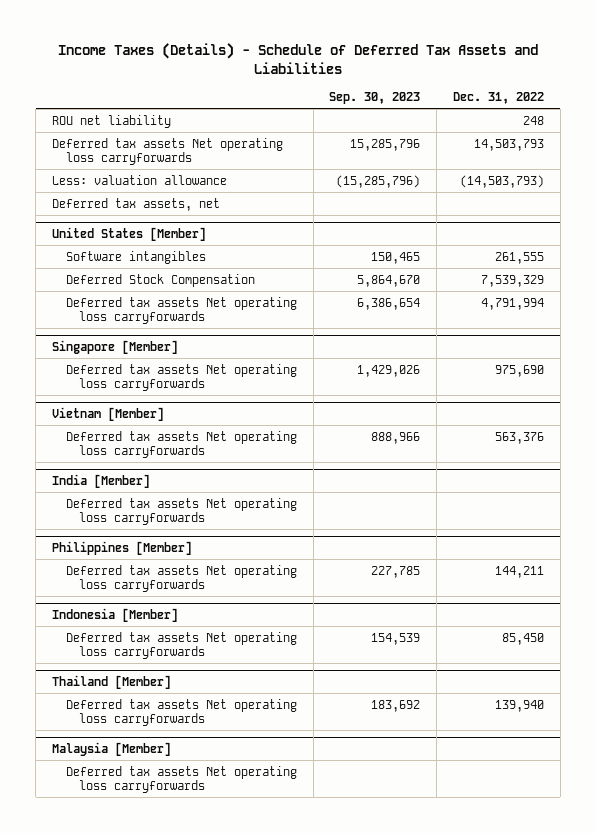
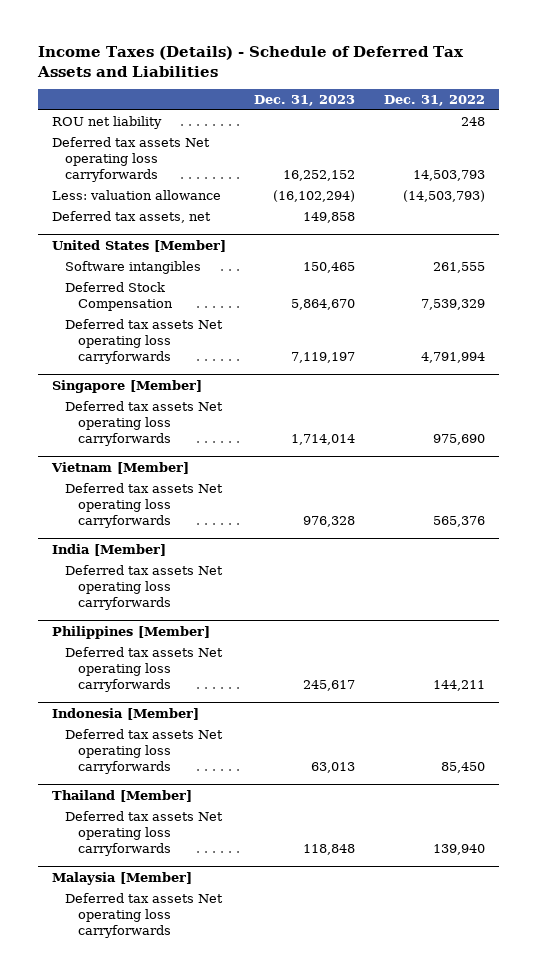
- | Sep. 30, 2023 | Dec. 31, 2022
+ | Dec. 31, 2023 | Dec. 31, 2022
@ Vietnam [Member]
- Deferred tax assets Net operating loss carryforwards | 888,966 | 563,376
+ Deferred tax assets Net operating loss carryforwards | 976,328 | 565,376

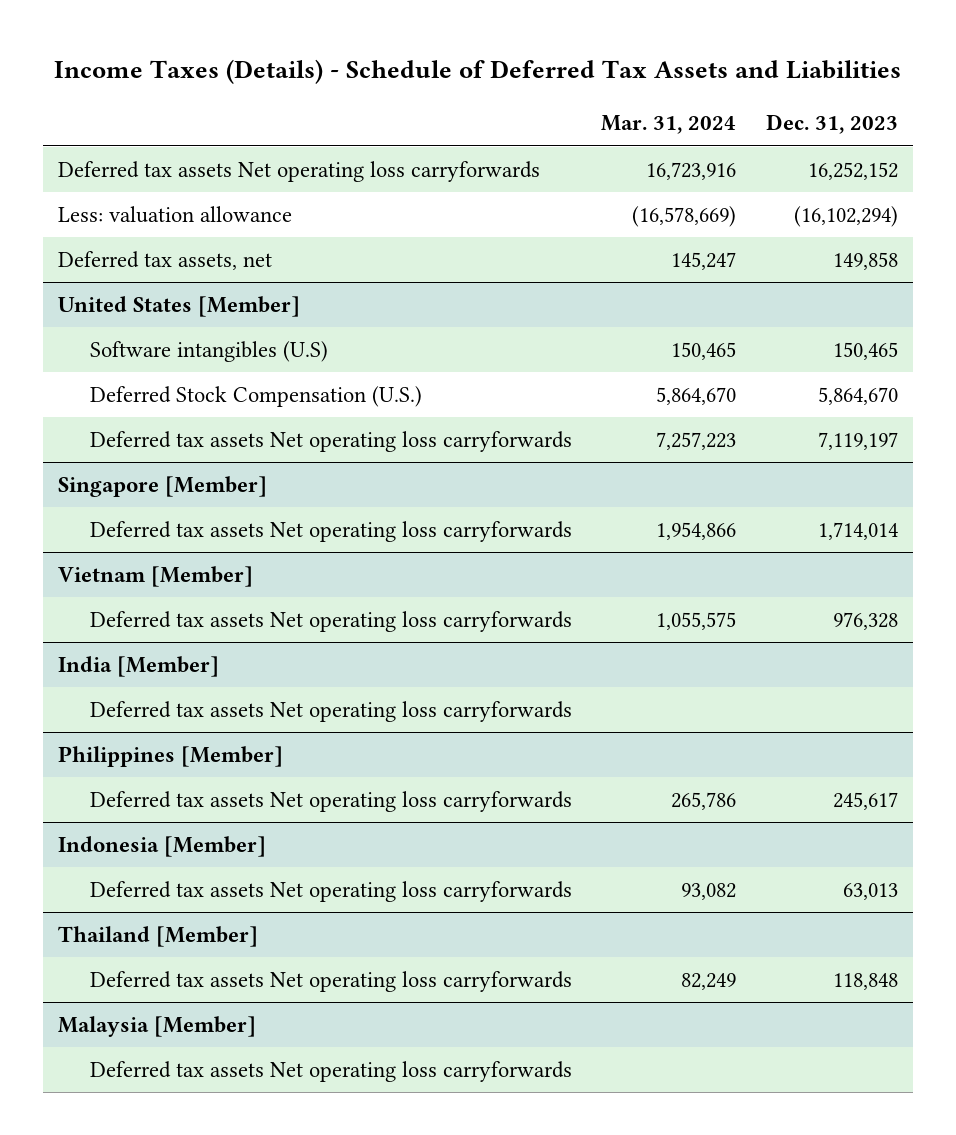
- | Dec. 31, 2023 | Dec. 31, 2022
+ | Mar. 31, 2024 | Dec. 31, 2023
- ROU net liability | | 248
@ United States [Member]
- Software intangibles | 150,465 | 261,555
- Deferred Stock Compensation | 5,864,670 | 7,539,329
+ Software intangibles (U.S) | 150,465 | 150,465
+ Deferred Stock Compensation (U.S.) | 5,864,670 | 5,864,670

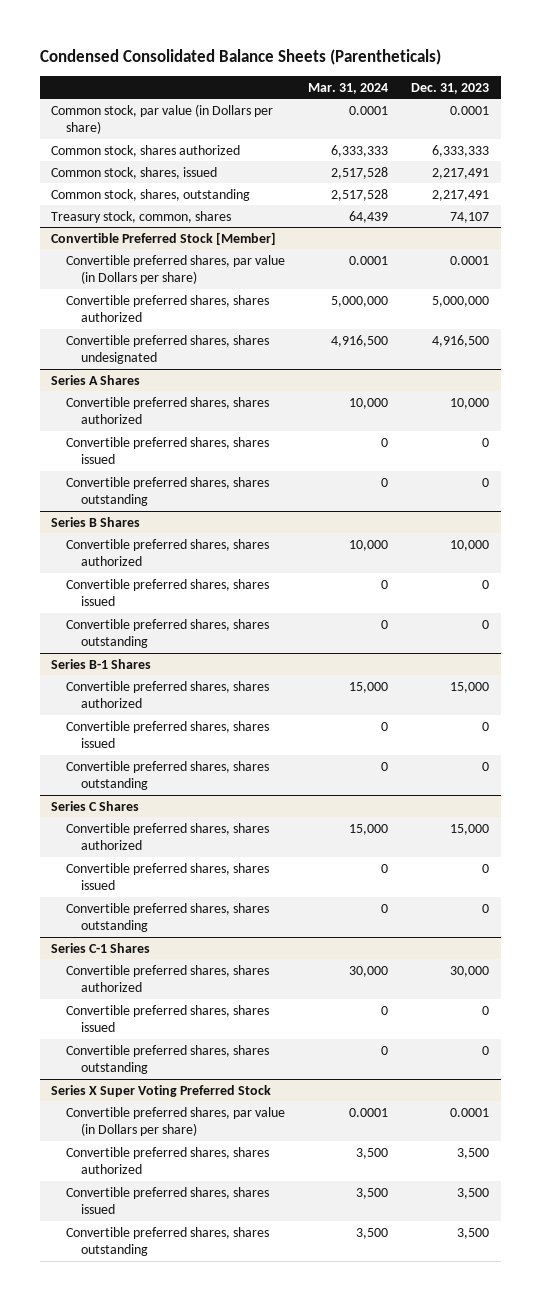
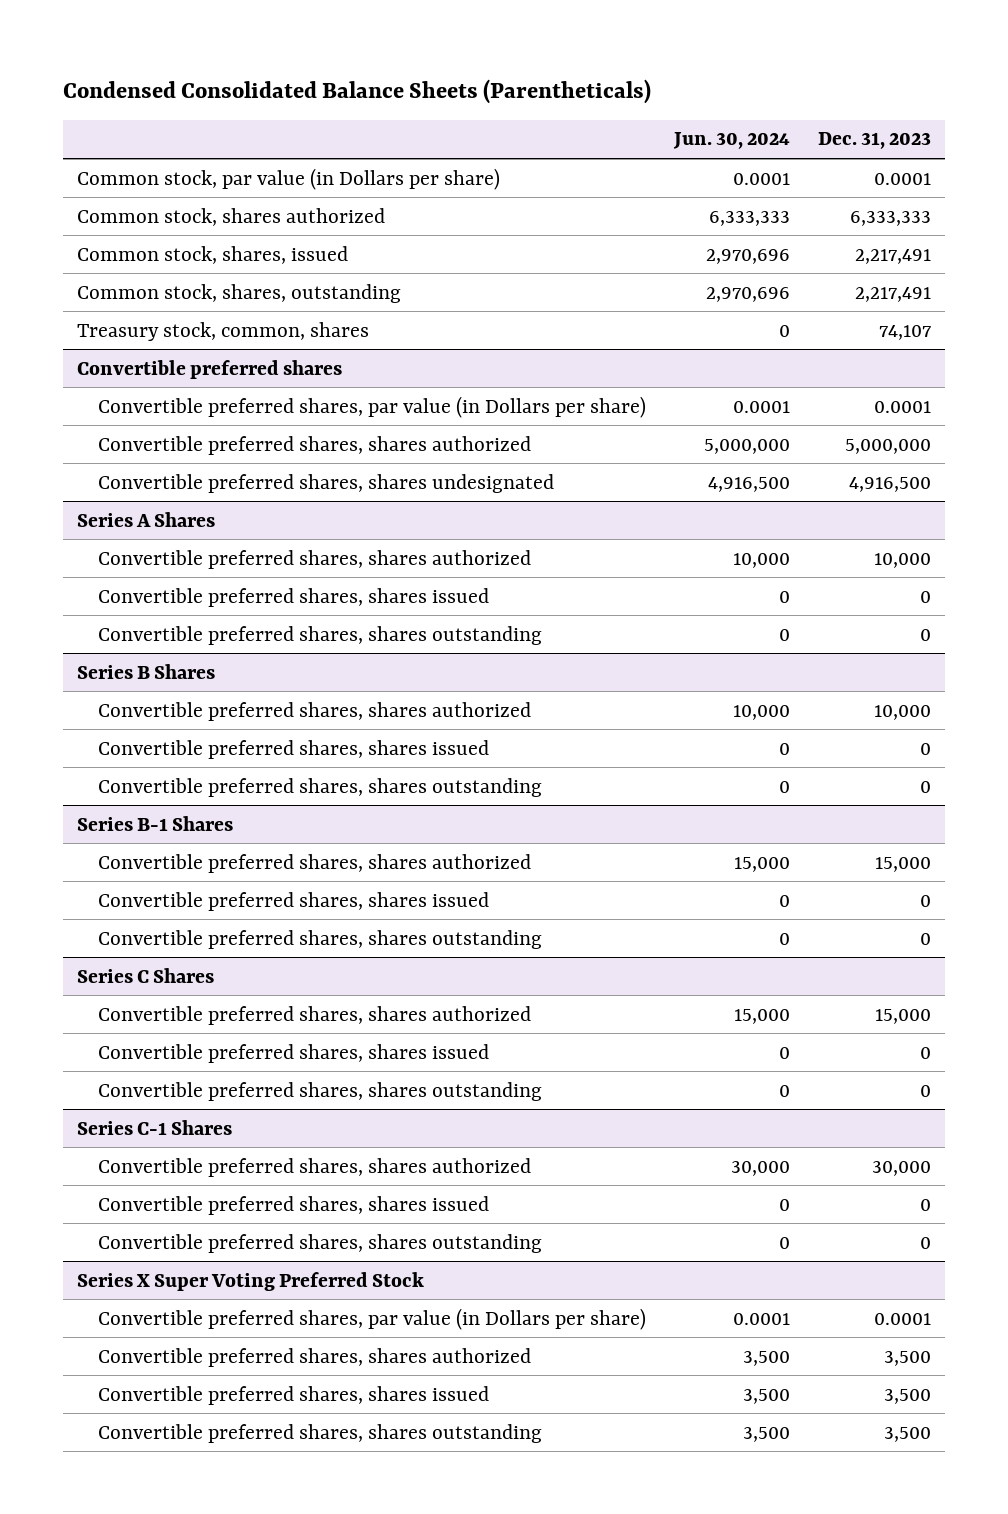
- | Mar. 31, 2024 | Dec. 31, 2023
+ | Jun. 30, 2024 | Dec. 31, 2023
- Convertible Preferred Stock [Member]
+ Convertible preferred shares

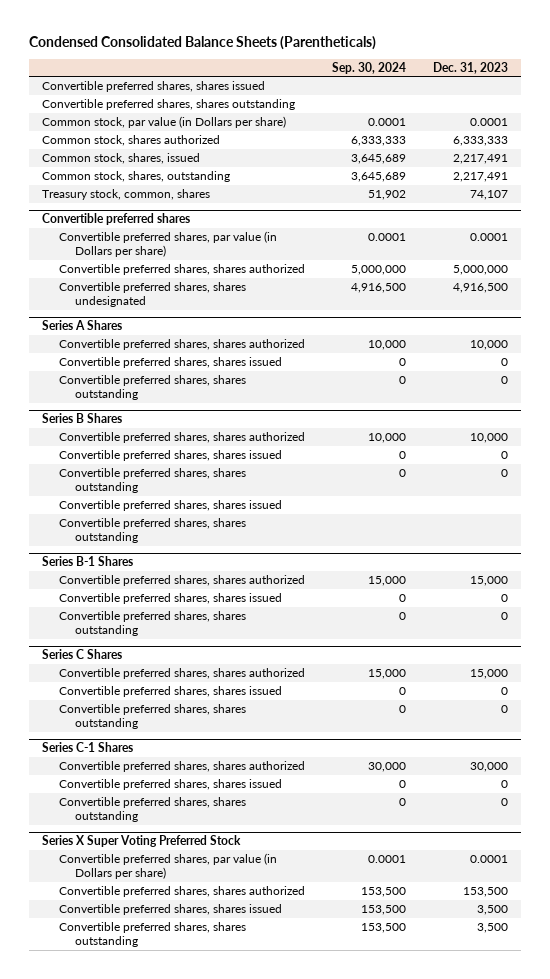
- | Jun. 30, 2024 | Dec. 31, 2023
+ | Sep. 30, 2024 | Dec. 31, 2023
+ Convertible preferred shares, shares issued
+ Convertible preferred shares, shares outstanding
@ Series B Shares
+ Convertible preferred shares, shares issued
+ Convertible preferred shares, shares outstanding
@ Series X Super Voting Preferred Stock
- Convertible preferred shares, shares authorized | 3,500 | 3,500
+ Convertible preferred shares, shares authorized | 153,500 | 153,500

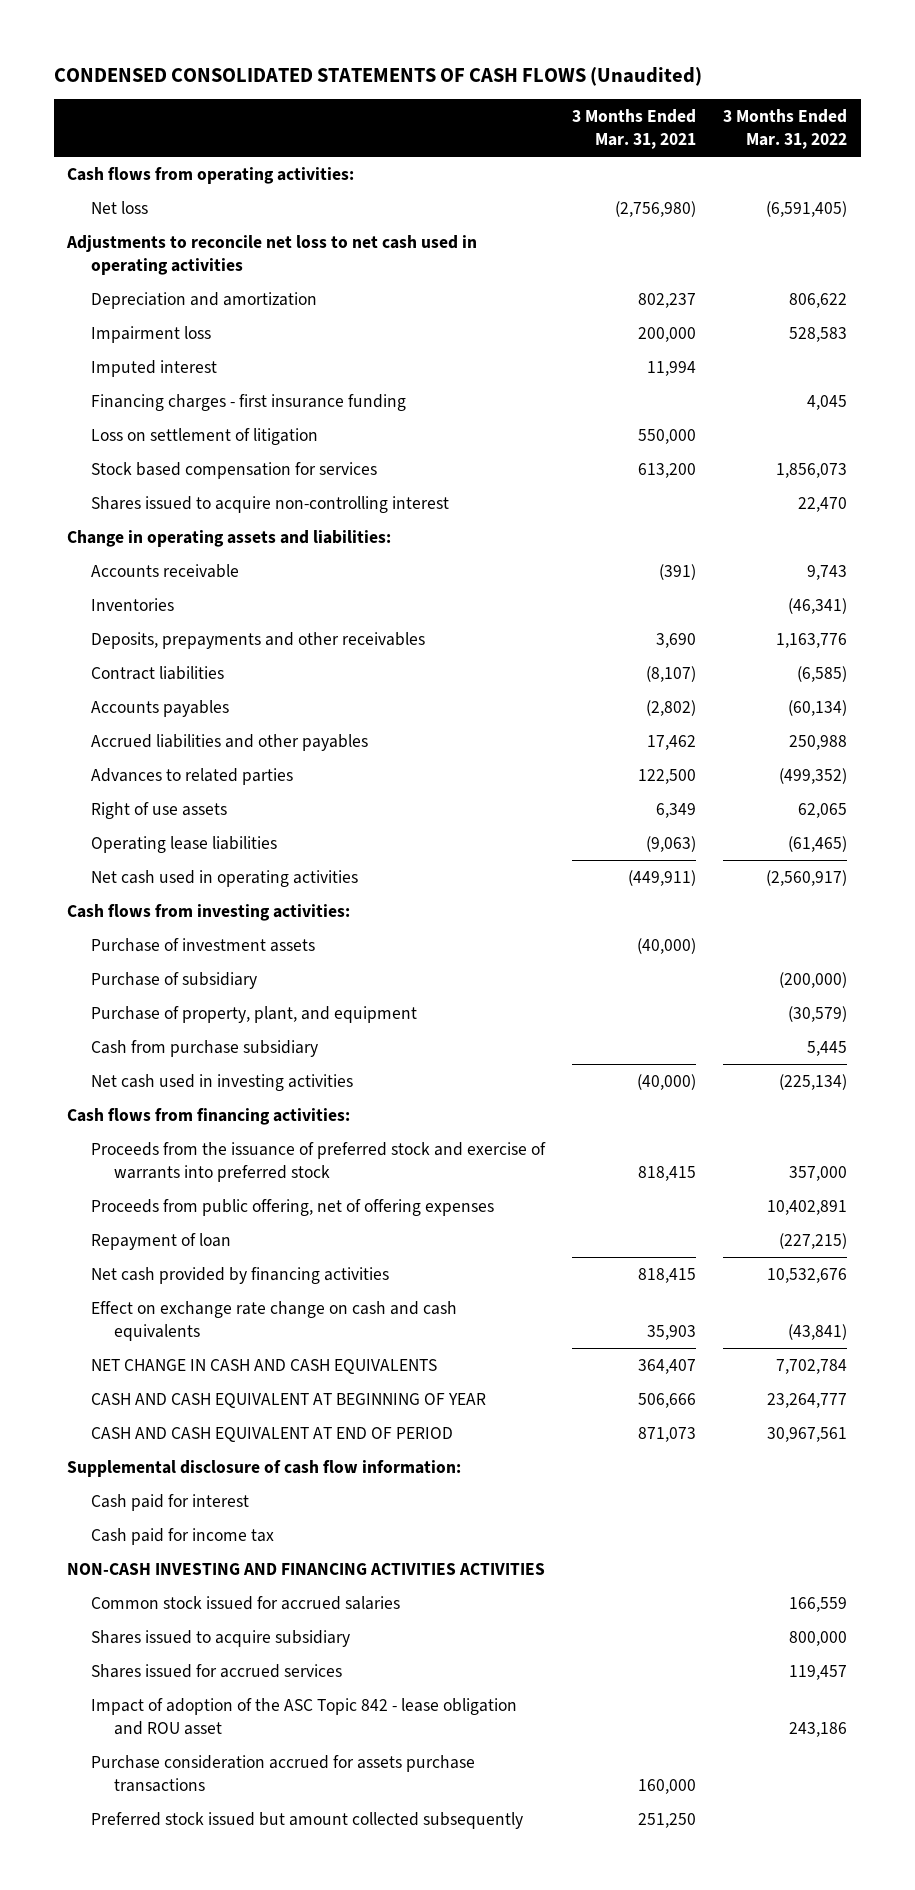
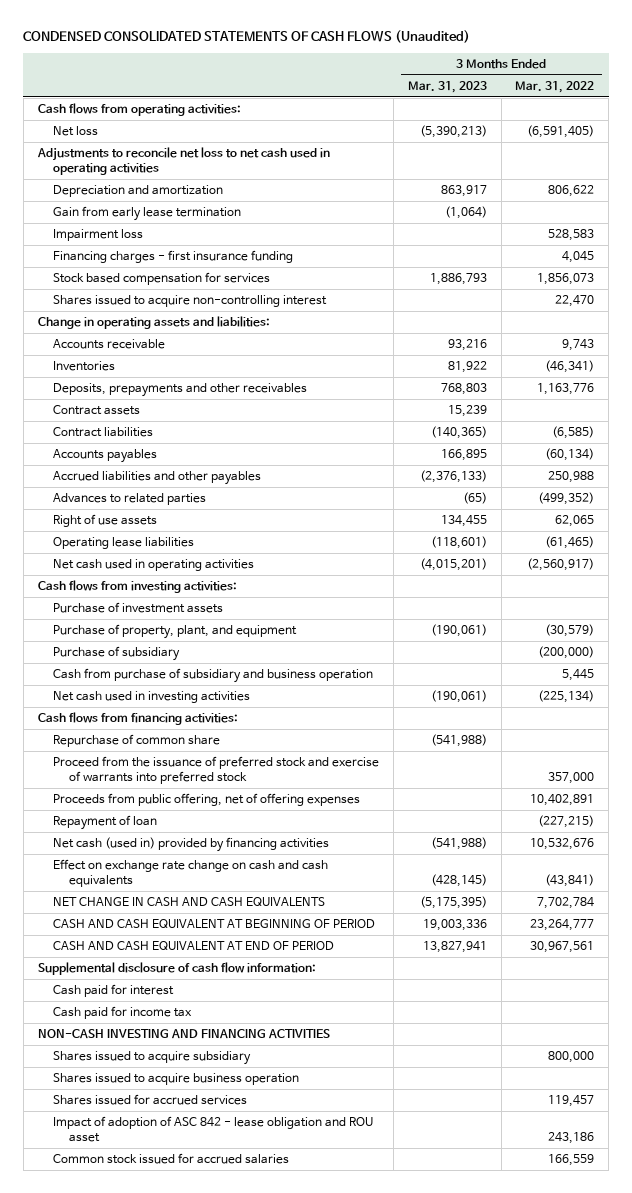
- | 3 Months Ended Mar. 31, 2021 | 3 Months Ended Mar. 31, 2022
+ | 3 Months Ended Mar. 31, 2023 | 3 Months Ended Mar. 31, 2022
+ Gain from early lease termination | (1,064) |
- Imputed interest | 11,994 |
- Loss on settlement of litigation | 550,000 |
+ Contract assets | 15,239 |
- Cash from purchase subsidiary | | 5,445
moved down: Purchase of subsidiary | | (200,000)
+ Cash from purchase of subsidiary and business operation | | 5,445
- Proceeds from the issuance of preferred stock and exercise of warrants into preferred stock | 818,415 | 357,000
+ Repurchase of common share | (541,988) |
+ Proceed from the issuance of preferred stock and exercise of warrants into preferred stock | | 357,000
- Net cash provided by financing activities | 818,415 | 10,532,676
+ Net cash (used in) provided by financing activities | (541,988) | 10,532,676
- CASH AND CASH EQUIVALENT AT BEGINNING OF YEAR | 506,666 | 23,264,777
+ CASH AND CASH EQUIVALENT AT BEGINNING OF PERIOD | 19,003,336 | 23,264,777
- NON-CASH INVESTING AND FINANCING ACTIVITIES ACTIVITIES
+ NON-CASH INVESTING AND FINANCING ACTIVITIES
+ Shares issued to acquire business operation
- Impact of adoption of the ASC Topic 842 - lease obligation and ROU asset | | 243,186
- Purchase consideration accrued for assets purchase transactions | 160,000 |
- Preferred stock issued but amount collected subsequently | 251,250 |
+ Impact of adoption of ASC 842 - lease obligation and ROU asset | | 243,186
moved down: Common stock issued for accrued salaries | | 166,559

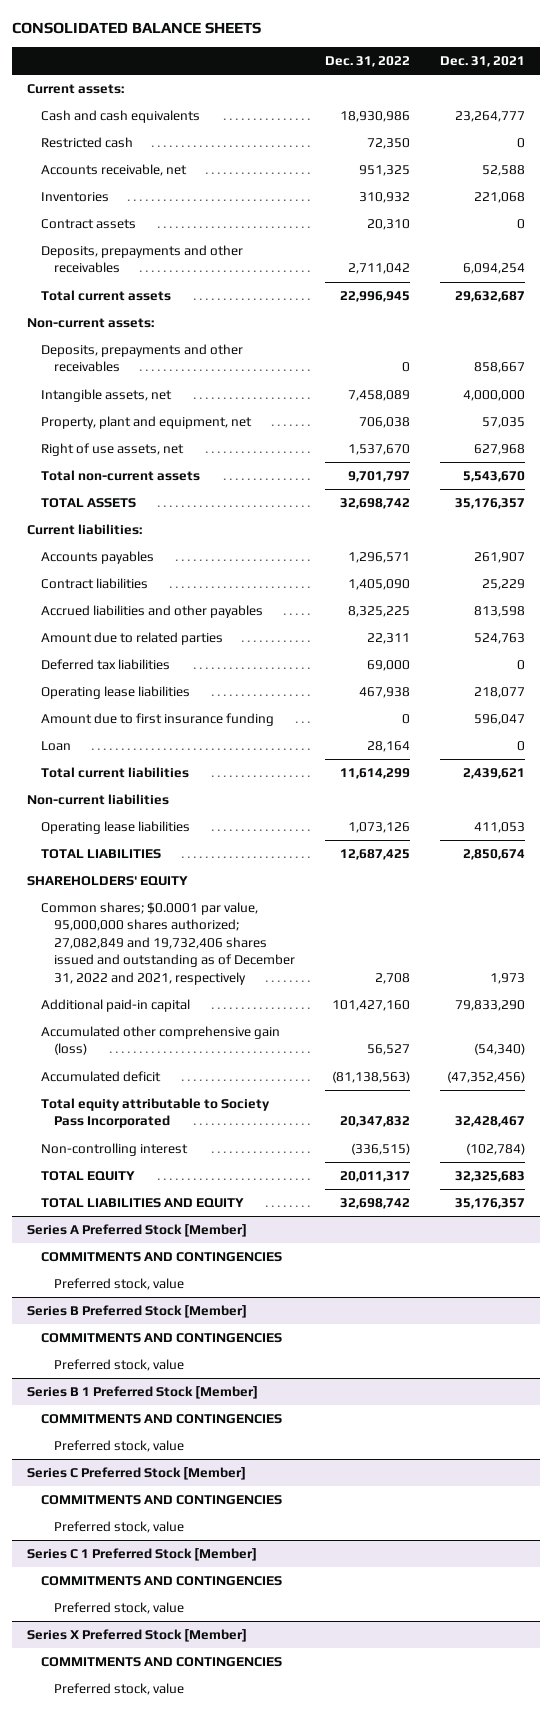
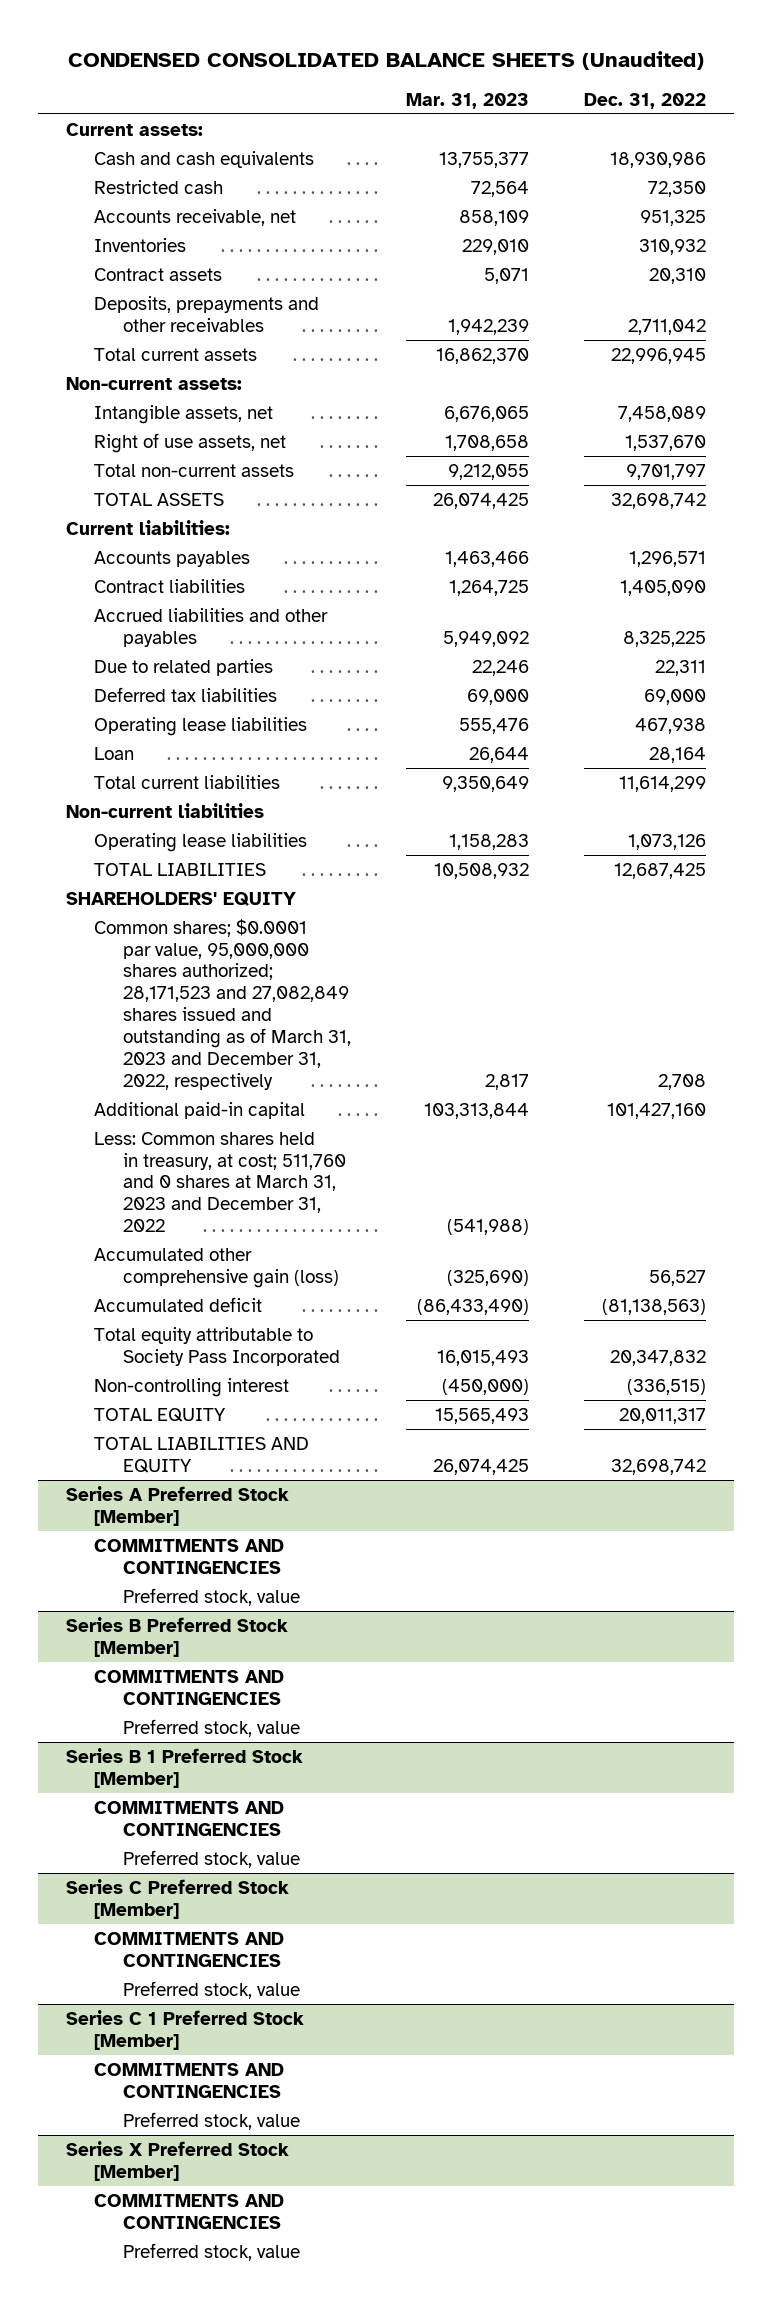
- CONSOLIDATED BALANCE SHEETS
+ CONDENSED CONSOLIDATED BALANCE SHEETS (Unaudited)
- | Dec. 31, 2022 | Dec. 31, 2021
+ | Mar. 31, 2023 | Dec. 31, 2022
- Deposits, prepayments and other receivables | 0 | 858,667
- Property, plant and equipment, net | 706,038 | 57,035
- Amount due to related parties | 22,311 | 524,763
+ Due to related parties | 22,246 | 22,311
- Amount due to first insurance funding | 0 | 596,047
- Common shares; $0.0001 par value, 95,000,000 shares authorized; 27,082,849 and 19,732,406 shares issued and outstanding as of December 31, 2022 and 2021, respectively | 2,708 | 1,973
+ Common shares; $0.0001 par value, 95,000,000 shares authorized; 28,171,523 and 27,082,849 shares issued and outstanding as of March 31, 2023 and December 31, 2022, respectively | 2,817 | 2,708
+ Less: Common shares held in treasury, at cost; 511,760 and 0 shares at March 31, 2023 and December 31, 2022 | (541,988) |

